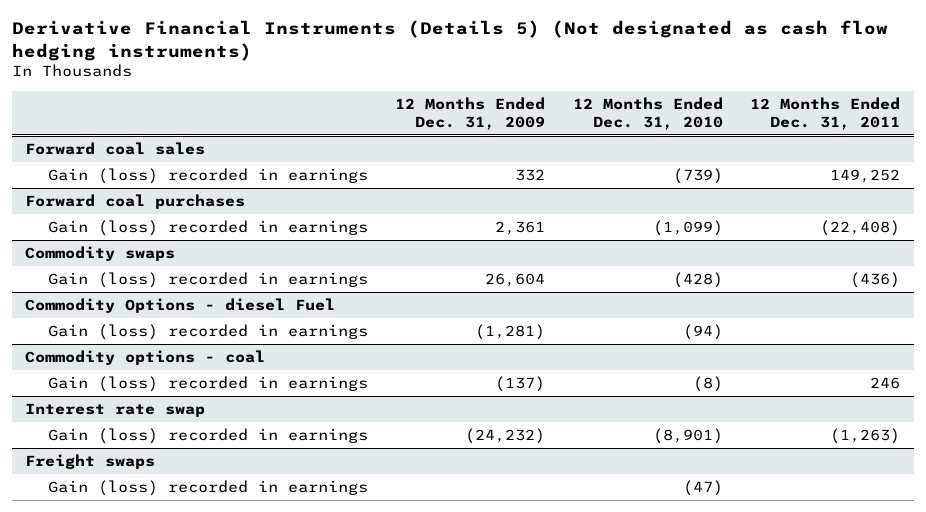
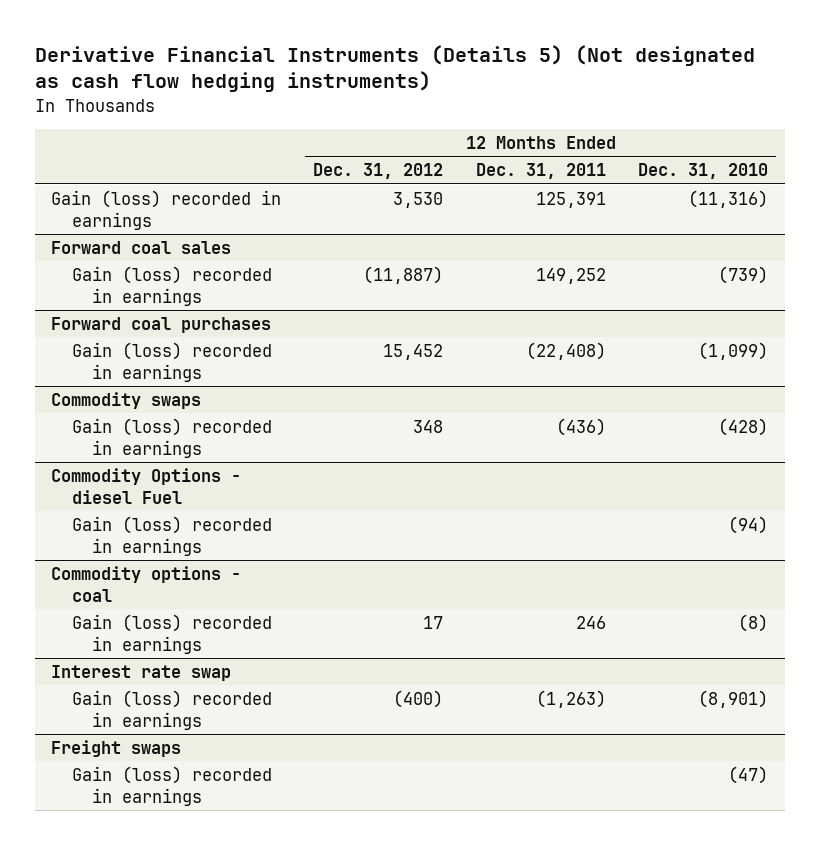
- | 12 Months Ended Dec. 31, 2009 | 12 Months Ended Dec. 31, 2010 | 12 Months Ended Dec. 31, 2011
+ | 12 Months Ended Dec. 31, 2012 | 12 Months Ended Dec. 31, 2011 | 12 Months Ended Dec. 31, 2010
+ Gain (loss) recorded in earnings | 3,530 | 125,391 | (11,316)

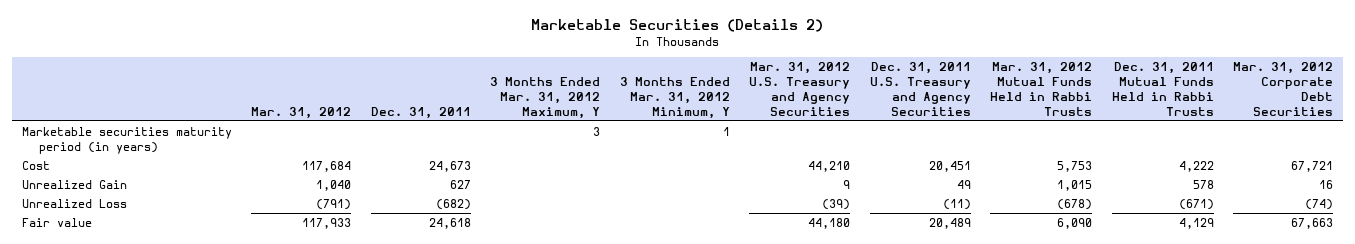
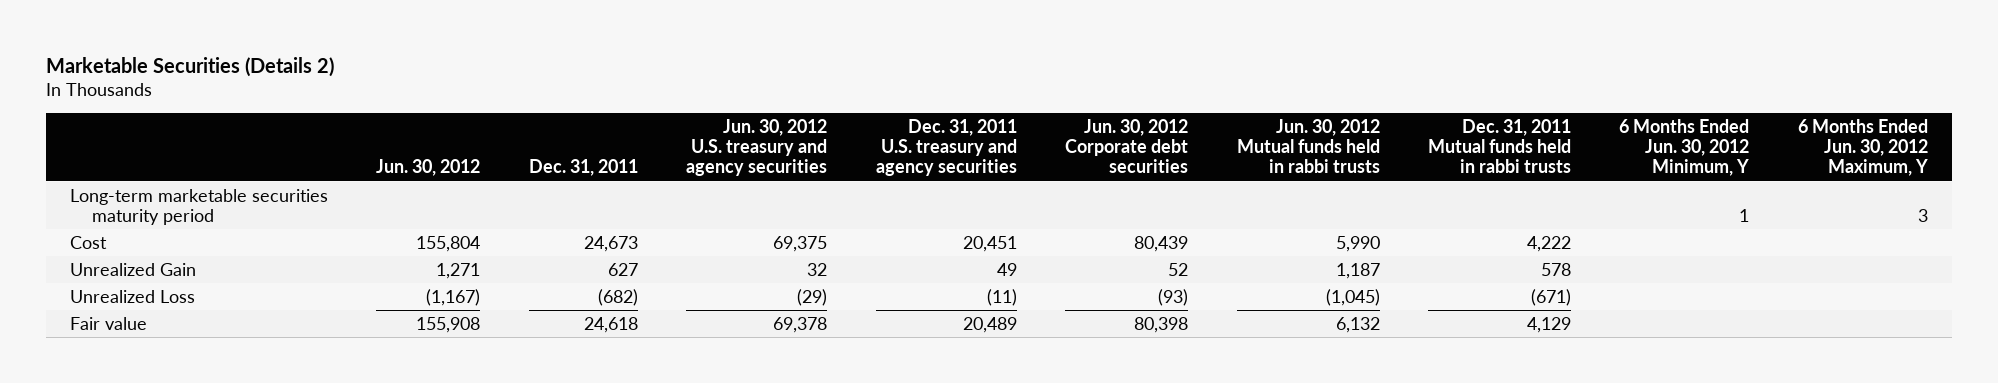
- | Mar. 31, 2012 | Dec. 31, 2011 | 3 Months Ended Mar. 31, 2012 Maximum, Y | 3 Months Ended Mar. 31, 2012 Minimum, Y | Mar. 31, 2012 U.S. Treasury and Agency Securities | Dec. 31, 2011 U.S. Treasury and Agency Securities | Mar. 31, 2012 Mutual Funds Held in Rabbi Trusts | Dec. 31, 2011 Mutual Funds Held in Rabbi Trusts | Mar. 31, 2012 Corporate Debt Securities
+ | Jun. 30, 2012 | Dec. 31, 2011 | Jun. 30, 2012 U.S. treasury and agency securities | Dec. 31, 2011 U.S. treasury and agency securities | Jun. 30, 2012 Corporate debt securities | Jun. 30, 2012 Mutual funds held in rabbi trusts | Dec. 31, 2011 Mutual funds held in rabbi trusts | 6 Months Ended Jun. 30, 2012 Minimum, Y | 6 Months Ended Jun. 30, 2012 Maximum, Y
- Marketable securities maturity period (in years) | | | 3 | 1 | | | | |
+ Long-term marketable securities maturity period | | | | | | | | 1 | 3

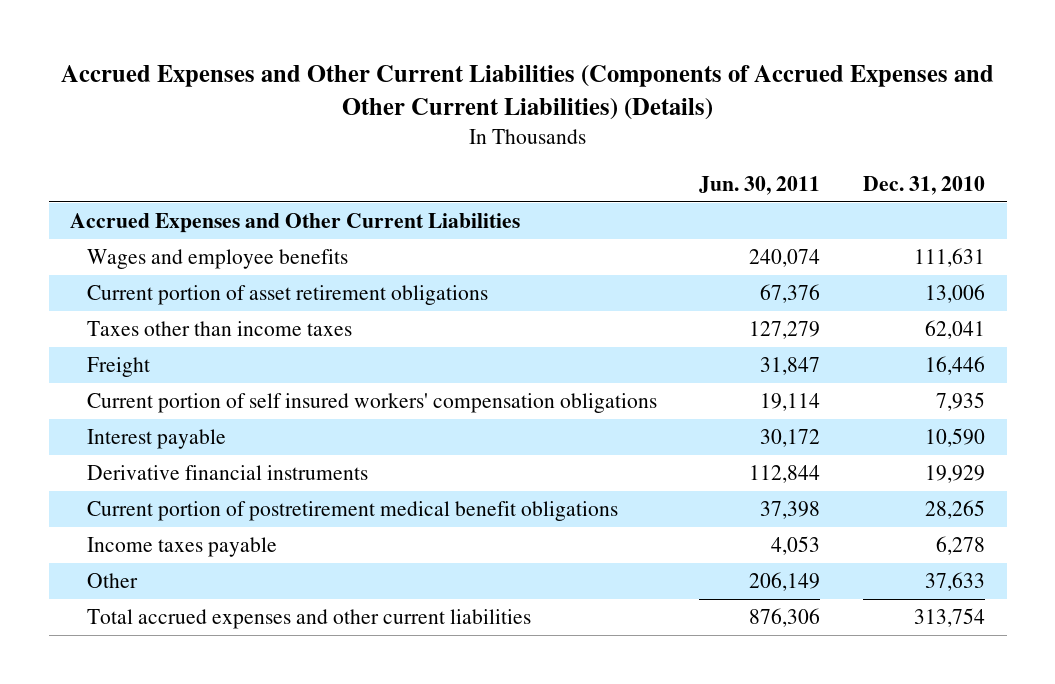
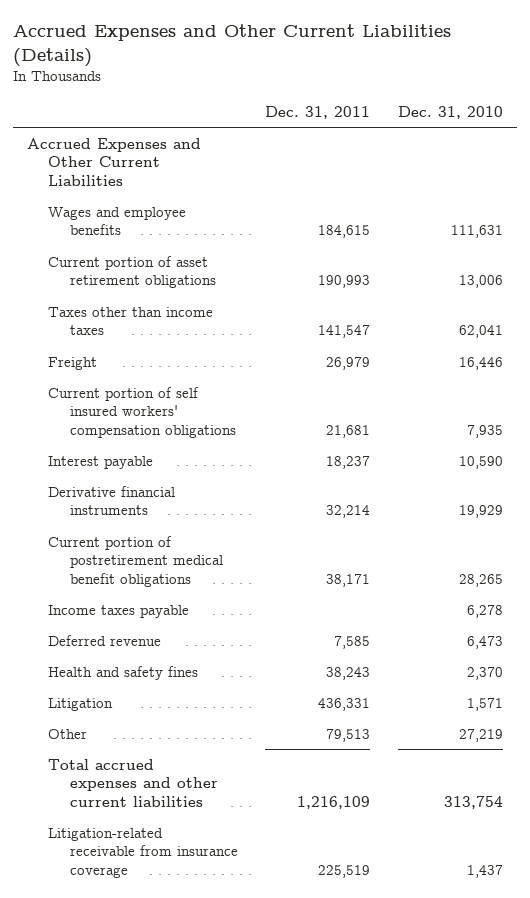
- Accrued Expenses and Other Current Liabilities (Components of Accrued Expenses and Other Current Liabilities) (Details)
+ Accrued Expenses and Other Current Liabilities (Details)
- | Jun. 30, 2011 | Dec. 31, 2010
+ | Dec. 31, 2011 | Dec. 31, 2010
- Other | 206,149 | 37,633
+ Deferred revenue | 7,585 | 6,473
+ Health and safety fines | 38,243 | 2,370
+ Litigation | 436,331 | 1,571
+ Other | 79,513 | 27,219
+ Litigation-related receivable from insurance coverage | 225,519 | 1,437

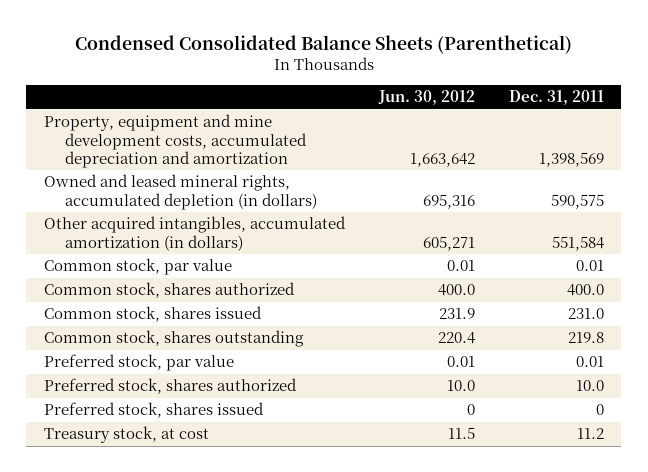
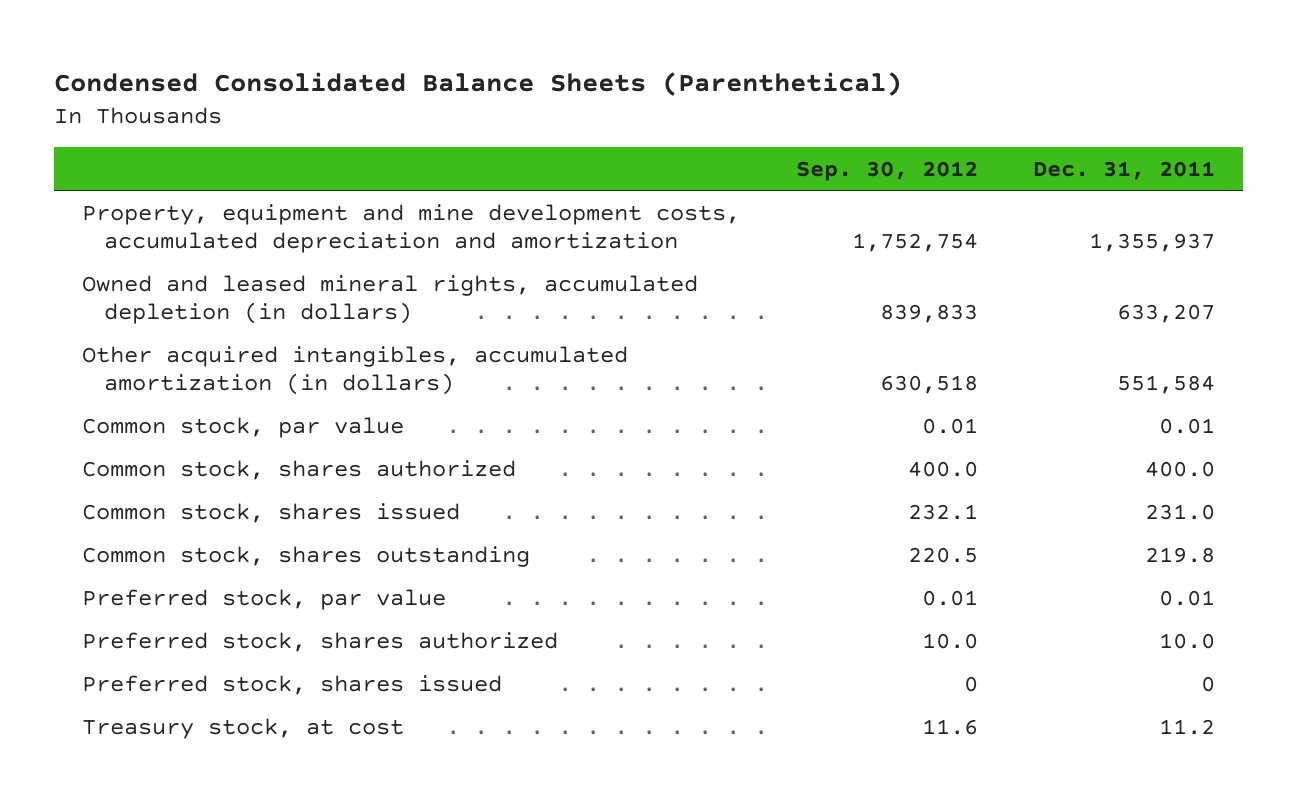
- | Jun. 30, 2012 | Dec. 31, 2011
+ | Sep. 30, 2012 | Dec. 31, 2011
- Property, equipment and mine development costs, accumulated depreciation and amortization | 1,663,642 | 1,398,569
- Owned and leased mineral rights, accumulated depletion (in dollars) | 695,316 | 590,575
+ Property, equipment and mine development costs, accumulated depreciation and amortization | 1,752,754 | 1,355,937
+ Owned and leased mineral rights, accumulated depletion (in dollars) | 839,833 | 633,207

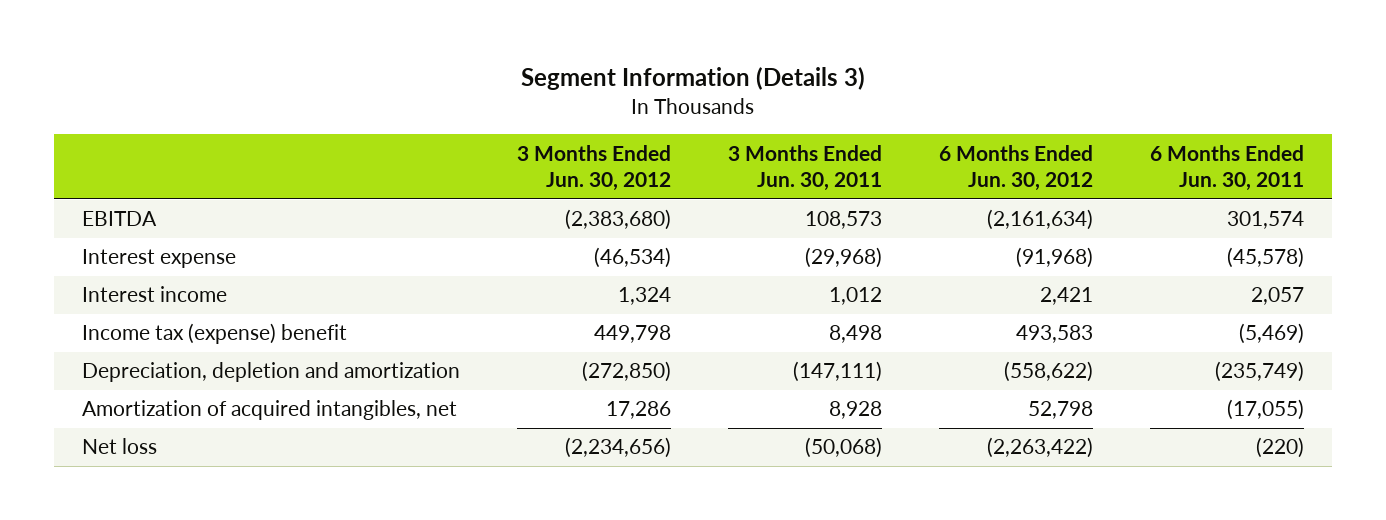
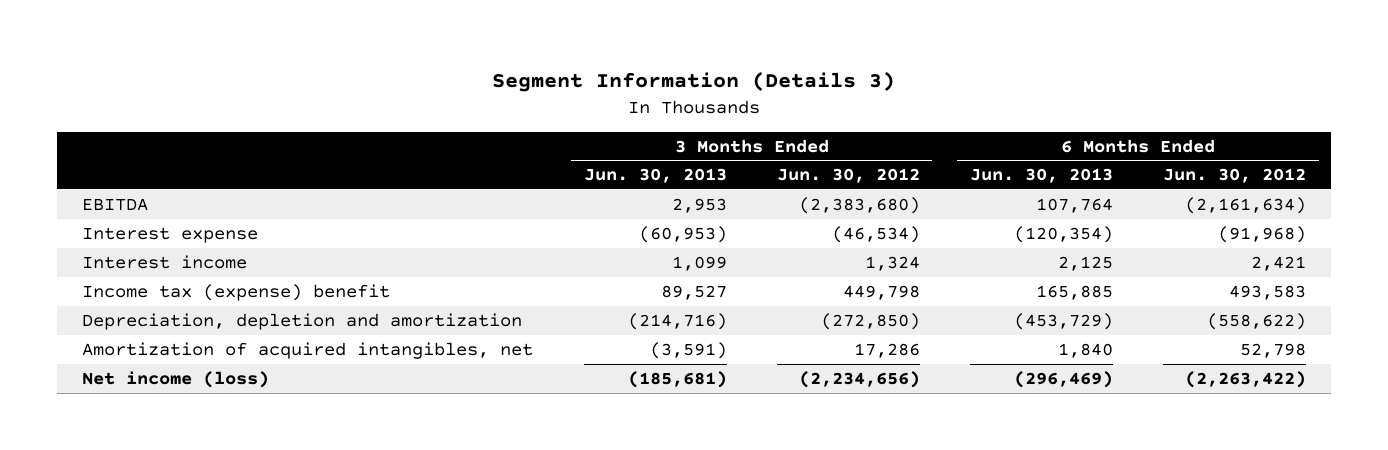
- | 3 Months Ended Jun. 30, 2012 | 3 Months Ended Jun. 30, 2011 | 6 Months Ended Jun. 30, 2012 | 6 Months Ended Jun. 30, 2011
+ | 3 Months Ended Jun. 30, 2013 | 3 Months Ended Jun. 30, 2012 | 6 Months Ended Jun. 30, 2013 | 6 Months Ended Jun. 30, 2012
- Net loss | (2,234,656) | (50,068) | (2,263,422) | (220)
+ Net income (loss) | (185,681) | (2,234,656) | (296,469) | (2,263,422)

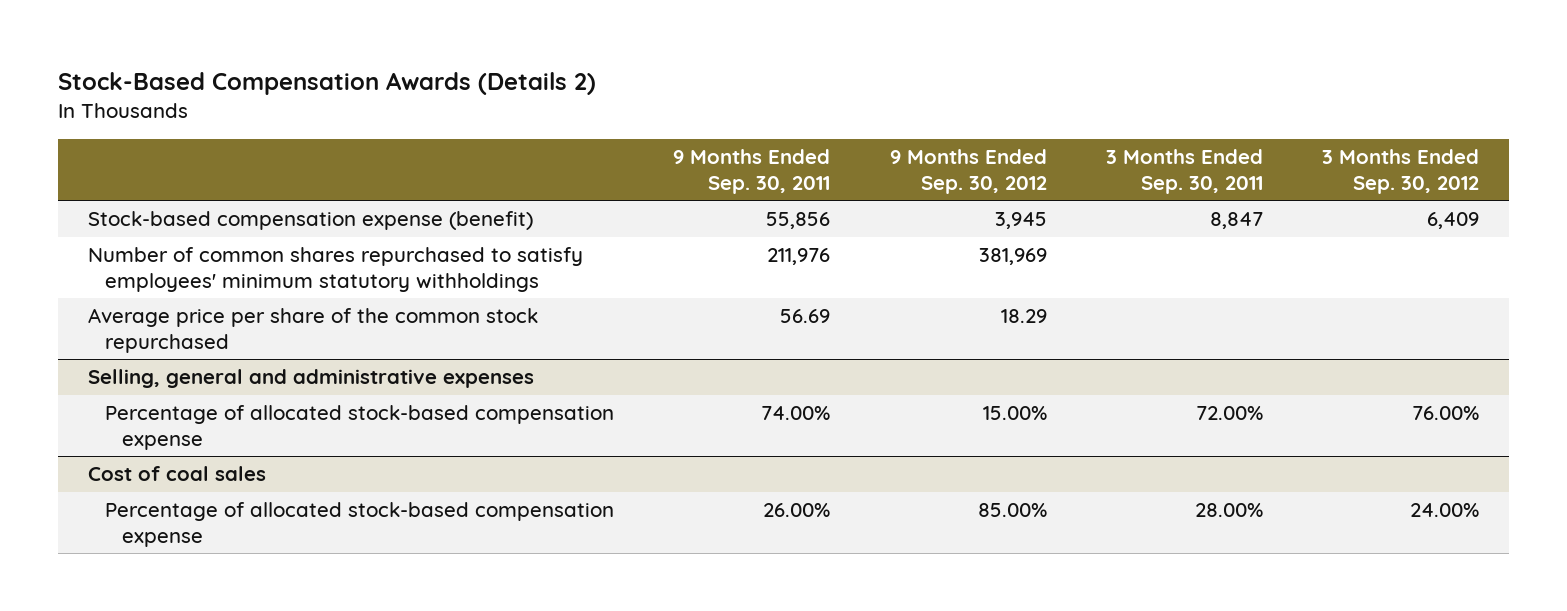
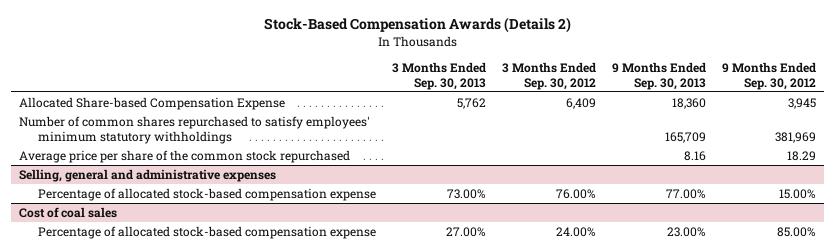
- | 9 Months Ended Sep. 30, 2011 | 9 Months Ended Sep. 30, 2012 | 3 Months Ended Sep. 30, 2011 | 3 Months Ended Sep. 30, 2012
+ | 3 Months Ended Sep. 30, 2013 | 3 Months Ended Sep. 30, 2012 | 9 Months Ended Sep. 30, 2013 | 9 Months Ended Sep. 30, 2012
- Stock-based compensation expense (benefit) | 55,856 | 3,945 | 8,847 | 6,409
+ Allocated Share-based Compensation Expense | 5,762 | 6,409 | 18,360 | 3,945

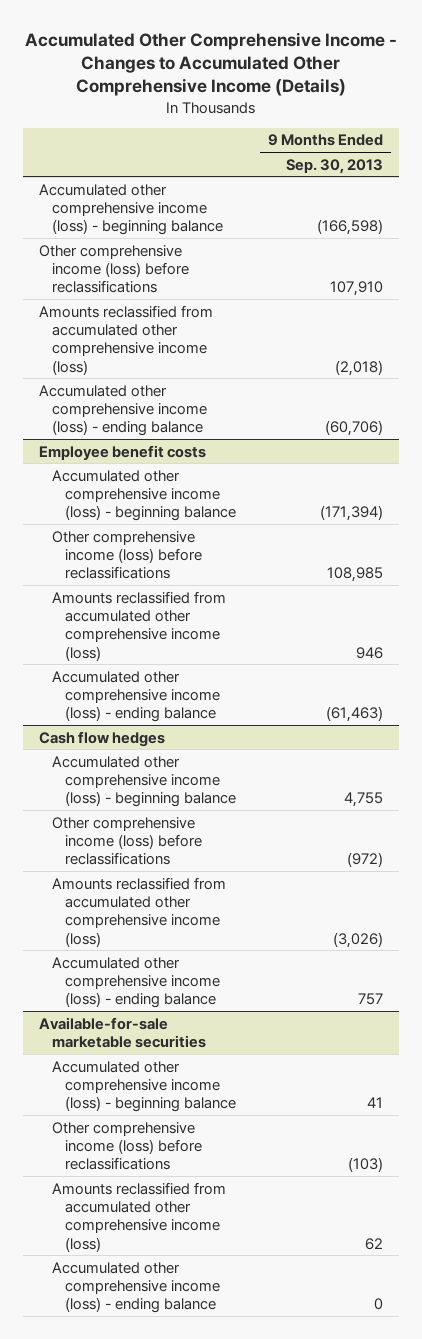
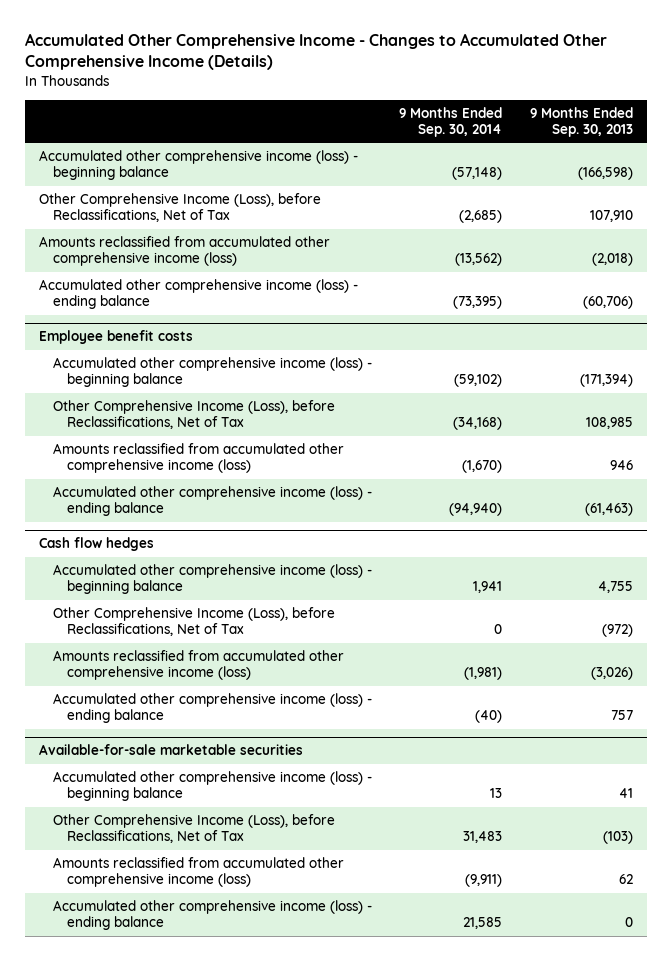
- | 9 Months Ended Sep. 30, 2013
+ | 9 Months Ended Sep. 30, 2014 | 9 Months Ended Sep. 30, 2013
- Other comprehensive income (loss) before reclassifications | 107,910
+ Other Comprehensive Income (Loss), before Reclassifications, Net of Tax | (2,685) | 107,910
@ Employee benefit costs
- Other comprehensive income (loss) before reclassifications | 108,985
+ Other Comprehensive Income (Loss), before Reclassifications, Net of Tax | (34,168) | 108,985
@ Cash flow hedges
- Other comprehensive income (loss) before reclassifications | (972)
+ Other Comprehensive Income (Loss), before Reclassifications, Net of Tax | 0 | (972)
@ Available-for-sale marketable securities
- Other comprehensive income (loss) before reclassifications | (103)
+ Other Comprehensive Income (Loss), before Reclassifications, Net of Tax | 31,483 | (103)

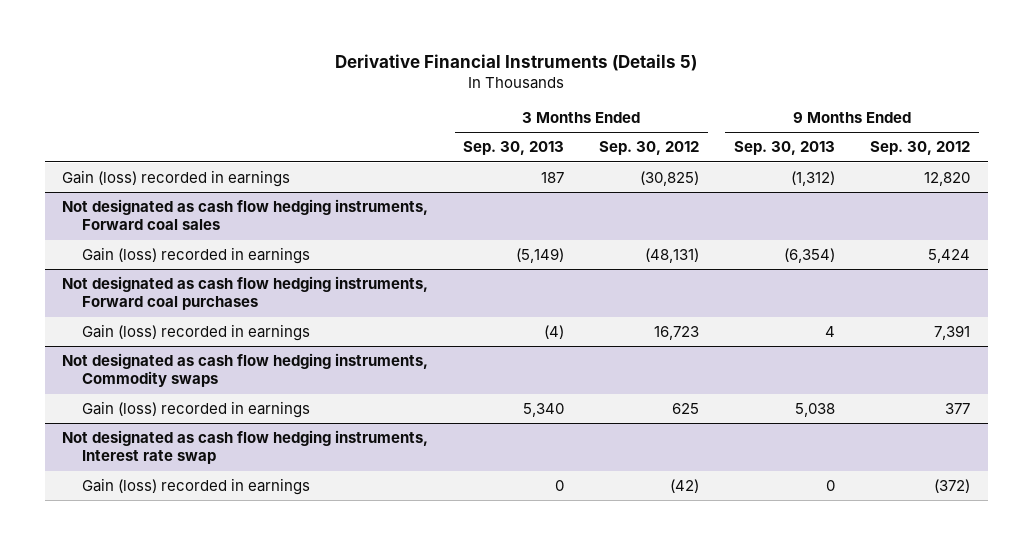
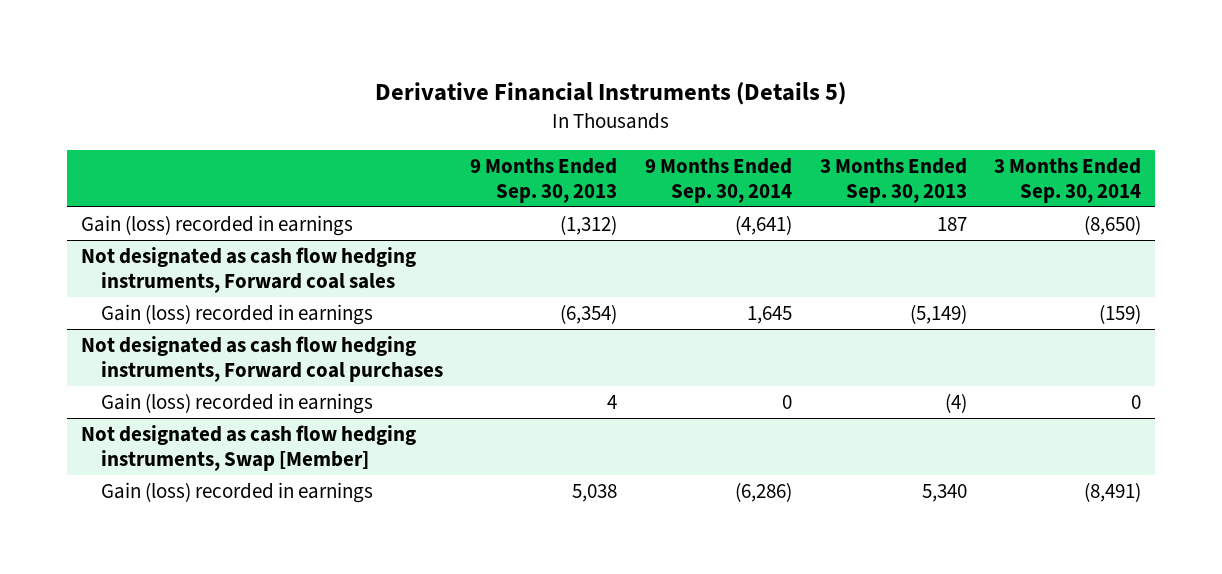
- | 3 Months Ended Sep. 30, 2013 | 3 Months Ended Sep. 30, 2012 | 9 Months Ended Sep. 30, 2013 | 9 Months Ended Sep. 30, 2012
+ | 9 Months Ended Sep. 30, 2013 | 9 Months Ended Sep. 30, 2014 | 3 Months Ended Sep. 30, 2013 | 3 Months Ended Sep. 30, 2014
- Not designated as cash flow hedging instruments, Commodity swaps
+ Not designated as cash flow hedging instruments, Swap [Member]
- Not designated as cash flow hedging instruments, Interest rate swap
- Gain (loss) recorded in earnings | 0 | (42) | 0 | (372)

